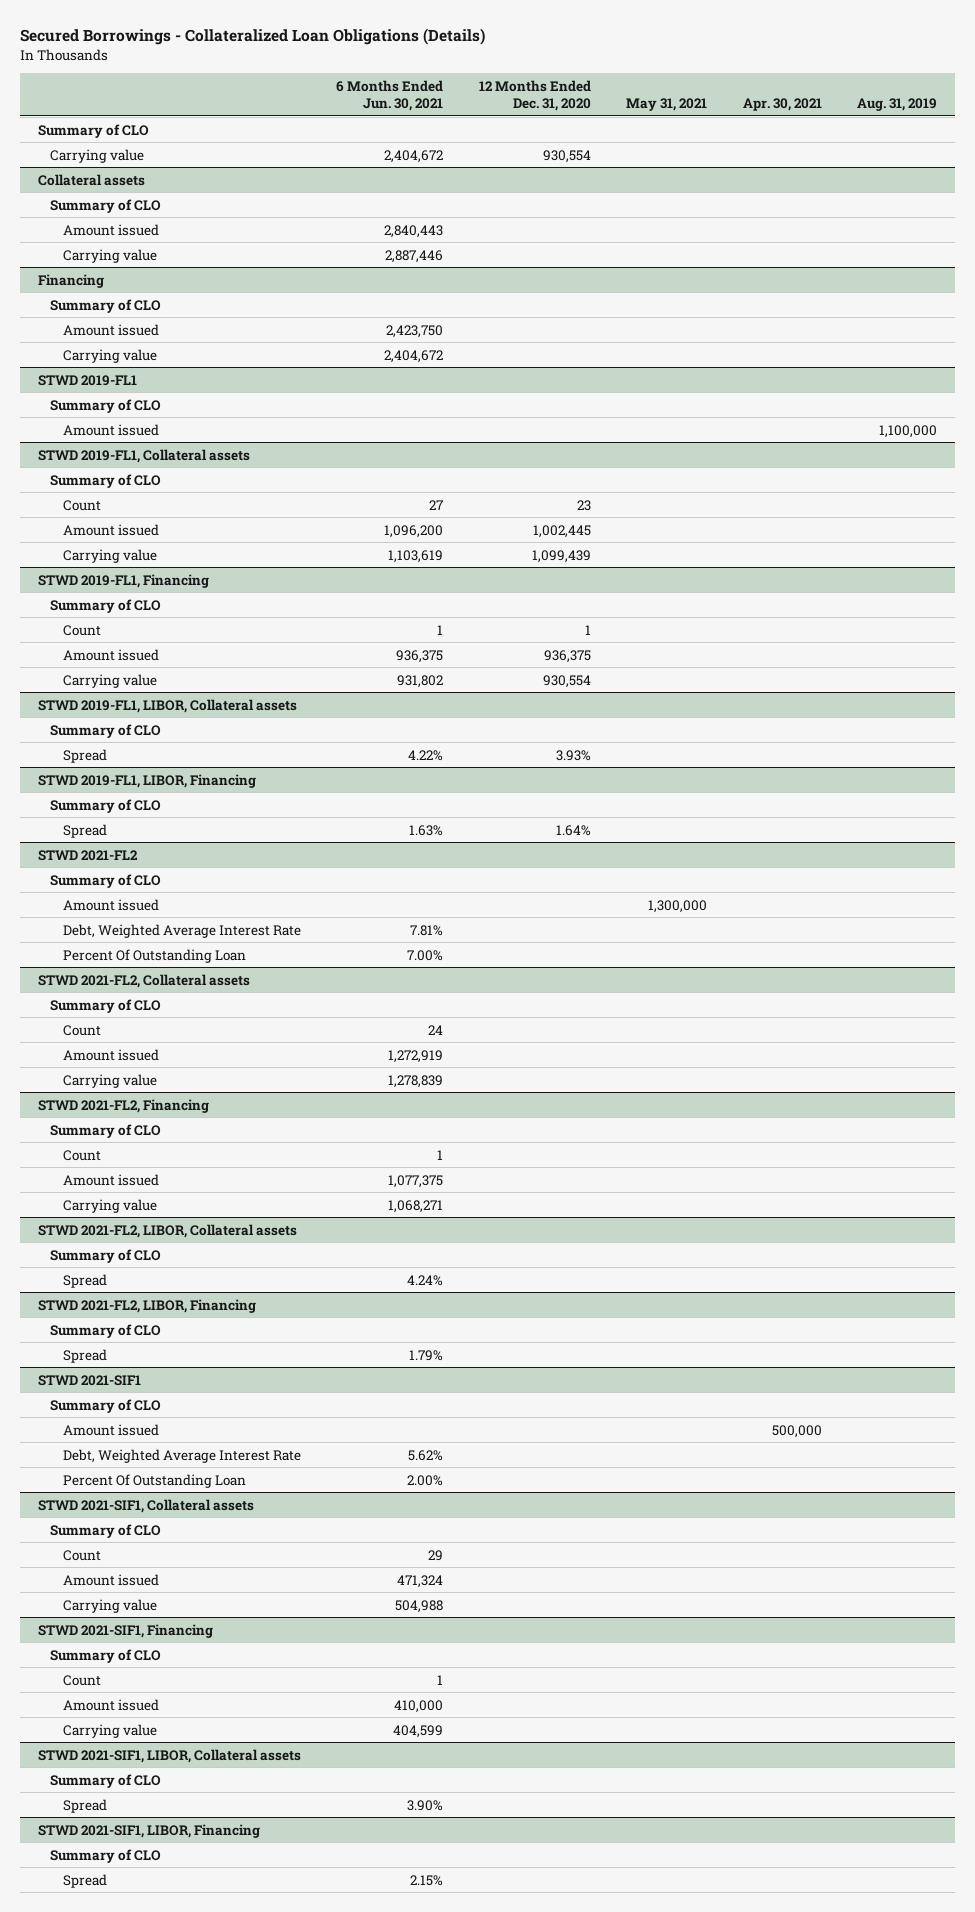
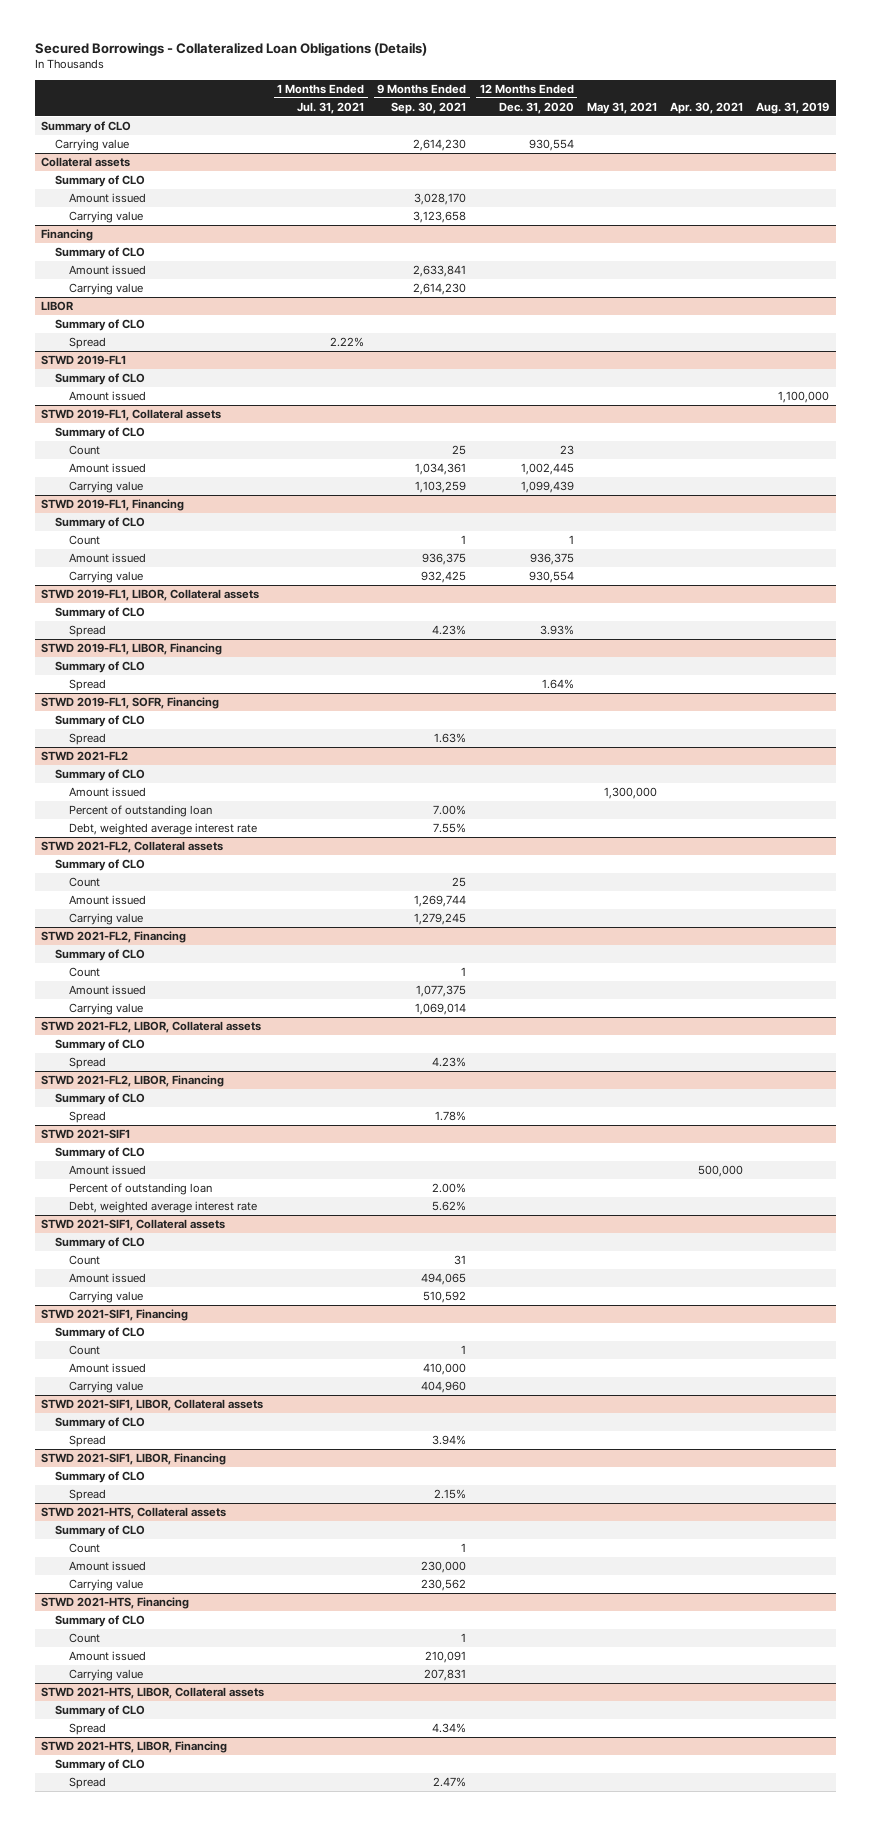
- | 6 Months Ended Jun. 30, 2021 | 12 Months Ended Dec. 31, 2020 | May 31, 2021 | Apr. 30, 2021 | Aug. 31, 2019
+ | 1 Months Ended Jul. 31, 2021 | 9 Months Ended Sep. 30, 2021 | 12 Months Ended Dec. 31, 2020 | May 31, 2021 | Apr. 30, 2021 | Aug. 31, 2019
+ LIBOR
+ Summary of CLO
+ Spread | 2.22% | | | | |
+ STWD 2019-FL1, SOFR, Financing
+ Summary of CLO
+ Spread | | 1.63% | | | |
@ STWD 2021-FL2
- Debt, Weighted Average Interest Rate | 7.81% | | | |
- Percent Of Outstanding Loan | 7.00% | | | |
+ Percent of outstanding loan | | 7.00% | | | |
+ Debt, weighted average interest rate | | 7.55% | | | |
@ STWD 2021-SIF1
- Debt, Weighted Average Interest Rate | 5.62% | | | |
- Percent Of Outstanding Loan | 2.00% | | | |
+ Percent of outstanding loan | | 2.00% | | | |
+ Debt, weighted average interest rate | | 5.62% | | | |
+ STWD 2021-HTS, Collateral assets
+ Summary of CLO
+ Count | | 1 | | | |
+ Amount issued | | 230,000 | | | |
+ Carrying value | | 230,562 | | | |
+ STWD 2021-HTS, Financing
+ Summary of CLO
+ Count | | 1 | | | |
+ Amount issued | | 210,091 | | | |
+ Carrying value | | 207,831 | | | |
+ STWD 2021-HTS, LIBOR, Collateral assets
+ Summary of CLO
+ Spread | | 4.34% | | | |
+ STWD 2021-HTS, LIBOR, Financing
+ Summary of CLO
+ Spread | | 2.47% | | | |

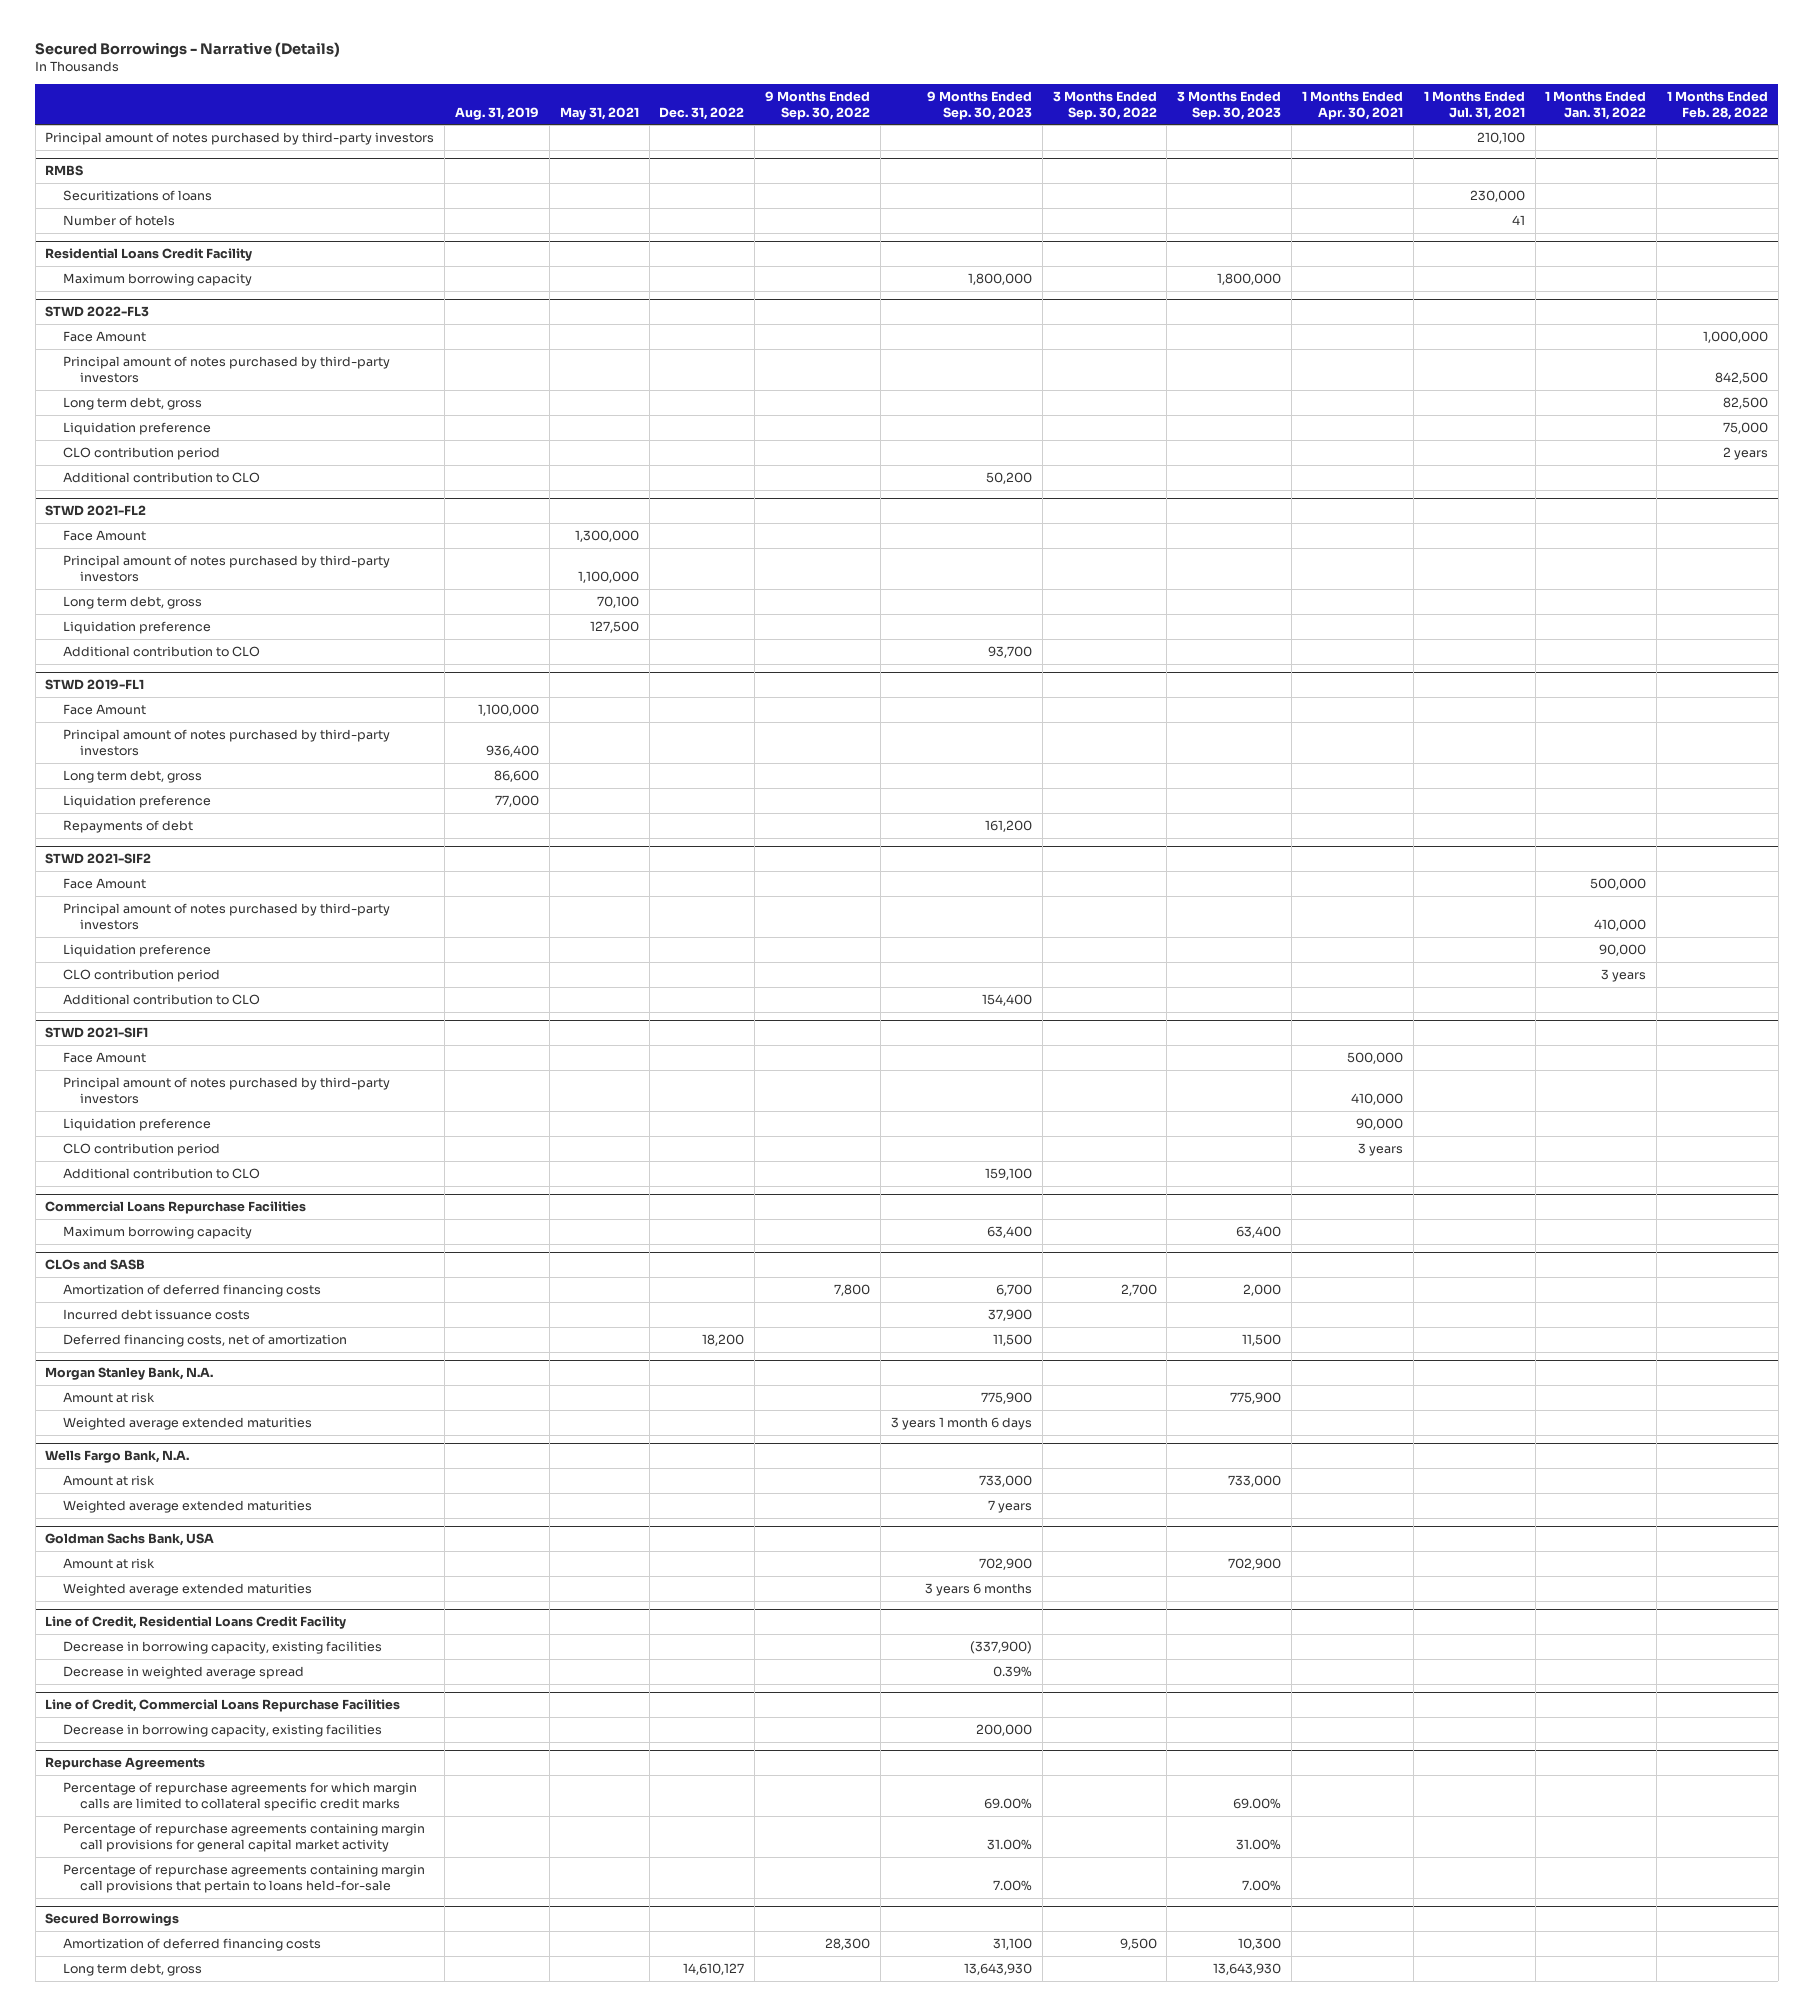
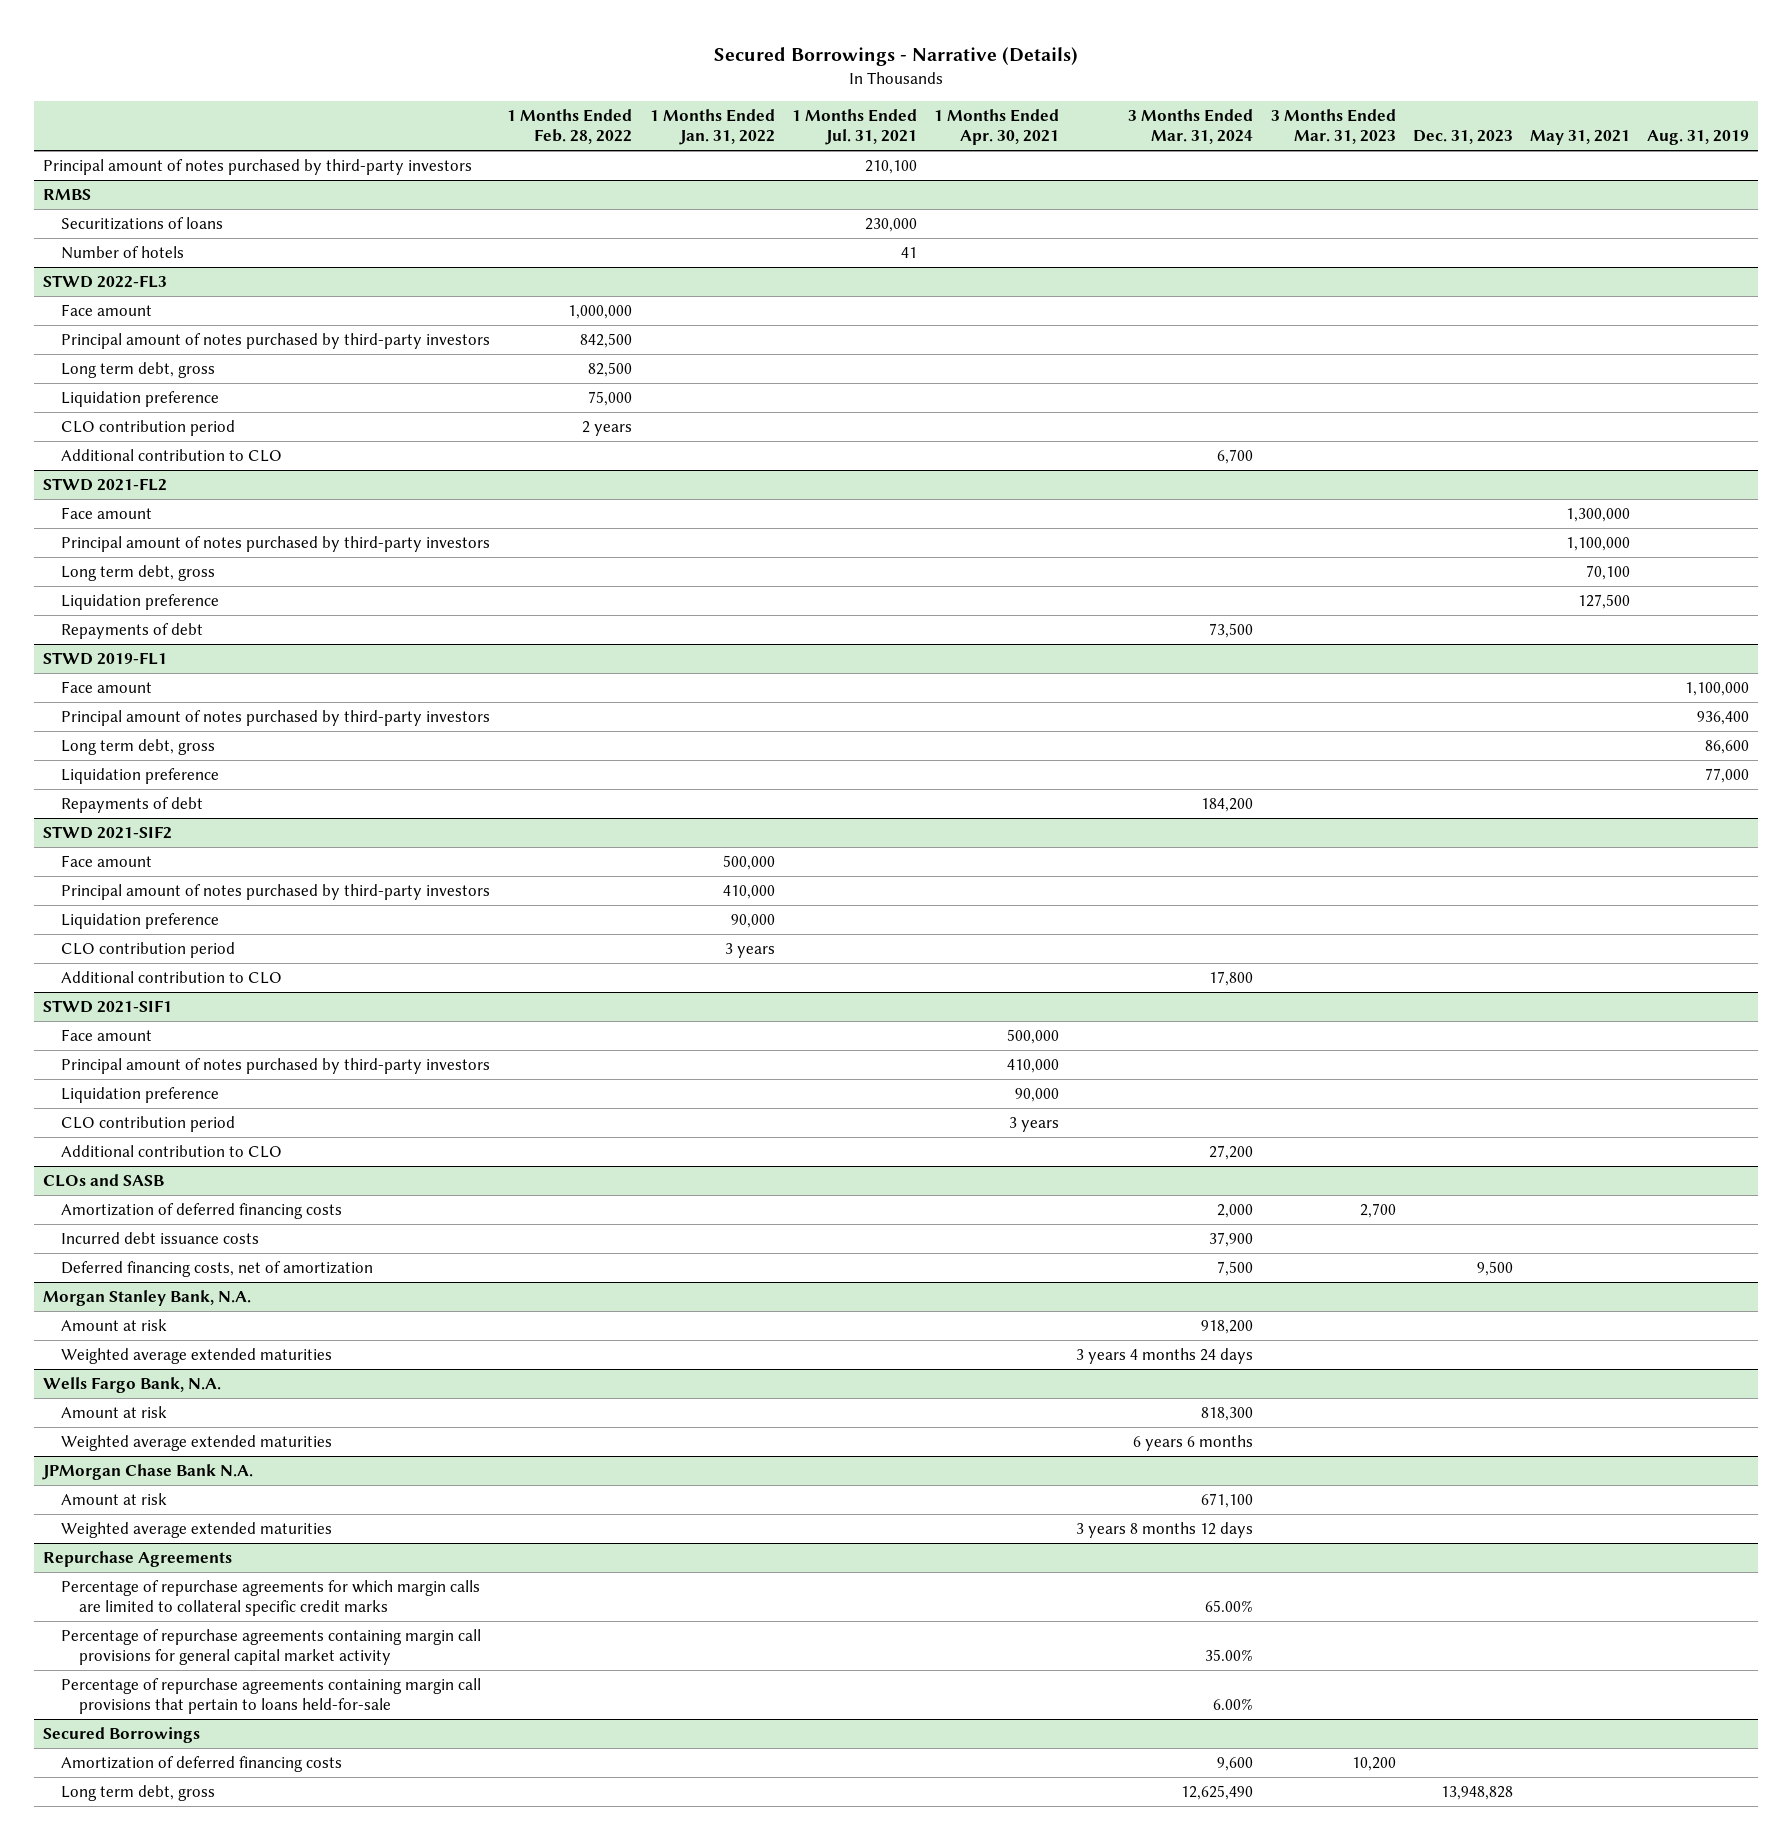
- | Aug. 31, 2019 | May 31, 2021 | Dec. 31, 2022 | 9 Months Ended Sep. 30, 2022 | 9 Months Ended Sep. 30, 2023 | 3 Months Ended Sep. 30, 2022 | 3 Months Ended Sep. 30, 2023 | 1 Months Ended Apr. 30, 2021 | 1 Months Ended Jul. 31, 2021 | 1 Months Ended Jan. 31, 2022 | 1 Months Ended Feb. 28, 2022
+ | 1 Months Ended Feb. 28, 2022 | 1 Months Ended Jan. 31, 2022 | 1 Months Ended Jul. 31, 2021 | 1 Months Ended Apr. 30, 2021 | 3 Months Ended Mar. 31, 2024 | 3 Months Ended Mar. 31, 2023 | Dec. 31, 2023 | May 31, 2021 | Aug. 31, 2019
- Residential Loans Credit Facility
- Maximum borrowing capacity | | | | | 1,800,000 | | 1,800,000 | | | |
@ STWD 2022-FL3
- Face Amount | | | | | | | | | | | 1,000,000
+ Face amount | 1,000,000 | | | | | | | |
@ STWD 2021-FL2
- Face Amount | | 1,300,000 | | | | | | | | |
+ Face amount | | | | | | | | 1,300,000 |
- Additional contribution to CLO | | | | | 93,700 | | | | | |
+ Repayments of debt | | | | | 73,500 | | | |
@ STWD 2019-FL1
- Face Amount | 1,100,000 | | | | | | | | | |
+ Face amount | | | | | | | | | 1,100,000
@ STWD 2021-SIF2
- Face Amount | | | | | | | | | | 500,000 |
+ Face amount | | 500,000 | | | | | | |
@ STWD 2021-SIF1
- Face Amount | | | | | | | | 500,000 | | |
+ Face amount | | | | 500,000 | | | | |
- Commercial Loans Repurchase Facilities
- Maximum borrowing capacity | | | | | 63,400 | | 63,400 | | | |
- Goldman Sachs Bank, USA
- Amount at risk | | | | | 702,900 | | 702,900 | | | |
- Weighted average extended maturities | | | | | 3 years 6 months | | | | | |
- Line of Credit, Residential Loans Credit Facility
- Decrease in borrowing capacity, existing facilities | | | | | (337,900) | | | | | |
- Decrease in weighted average spread | | | | | 0.39% | | | | | |
- Line of Credit, Commercial Loans Repurchase Facilities
- Decrease in borrowing capacity, existing facilities | | | | | 200,000 | | | | | |
+ JPMorgan Chase Bank N.A.
+ Amount at risk | | | | | 671,100 | | | |
+ Weighted average extended maturities | | | | | 3 years 8 months 12 days | | | |

